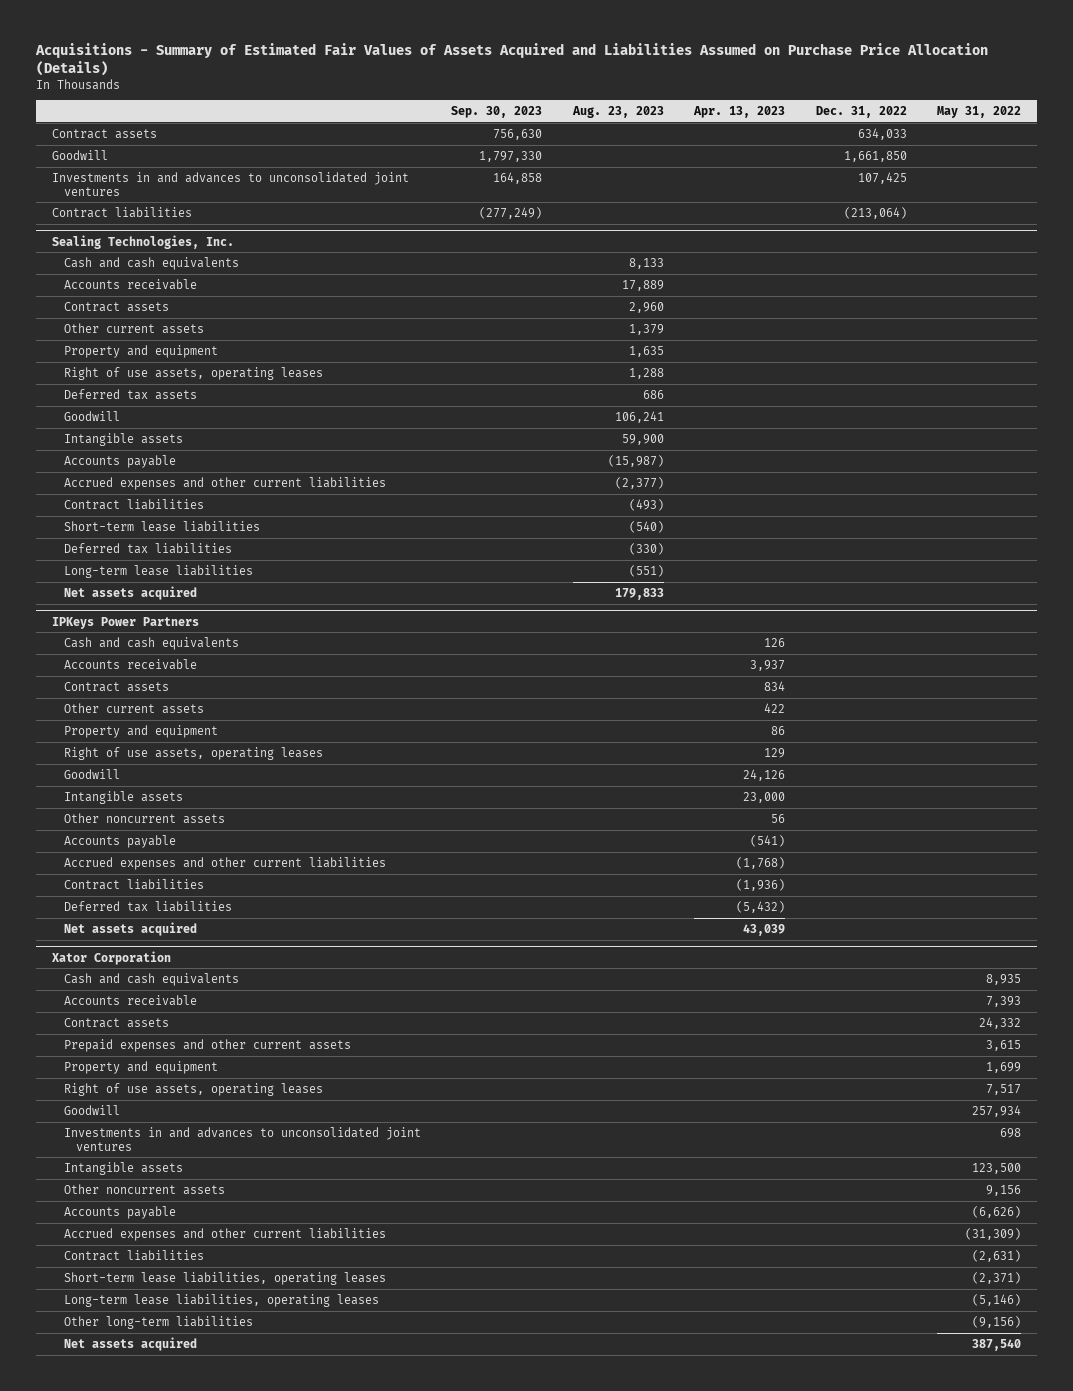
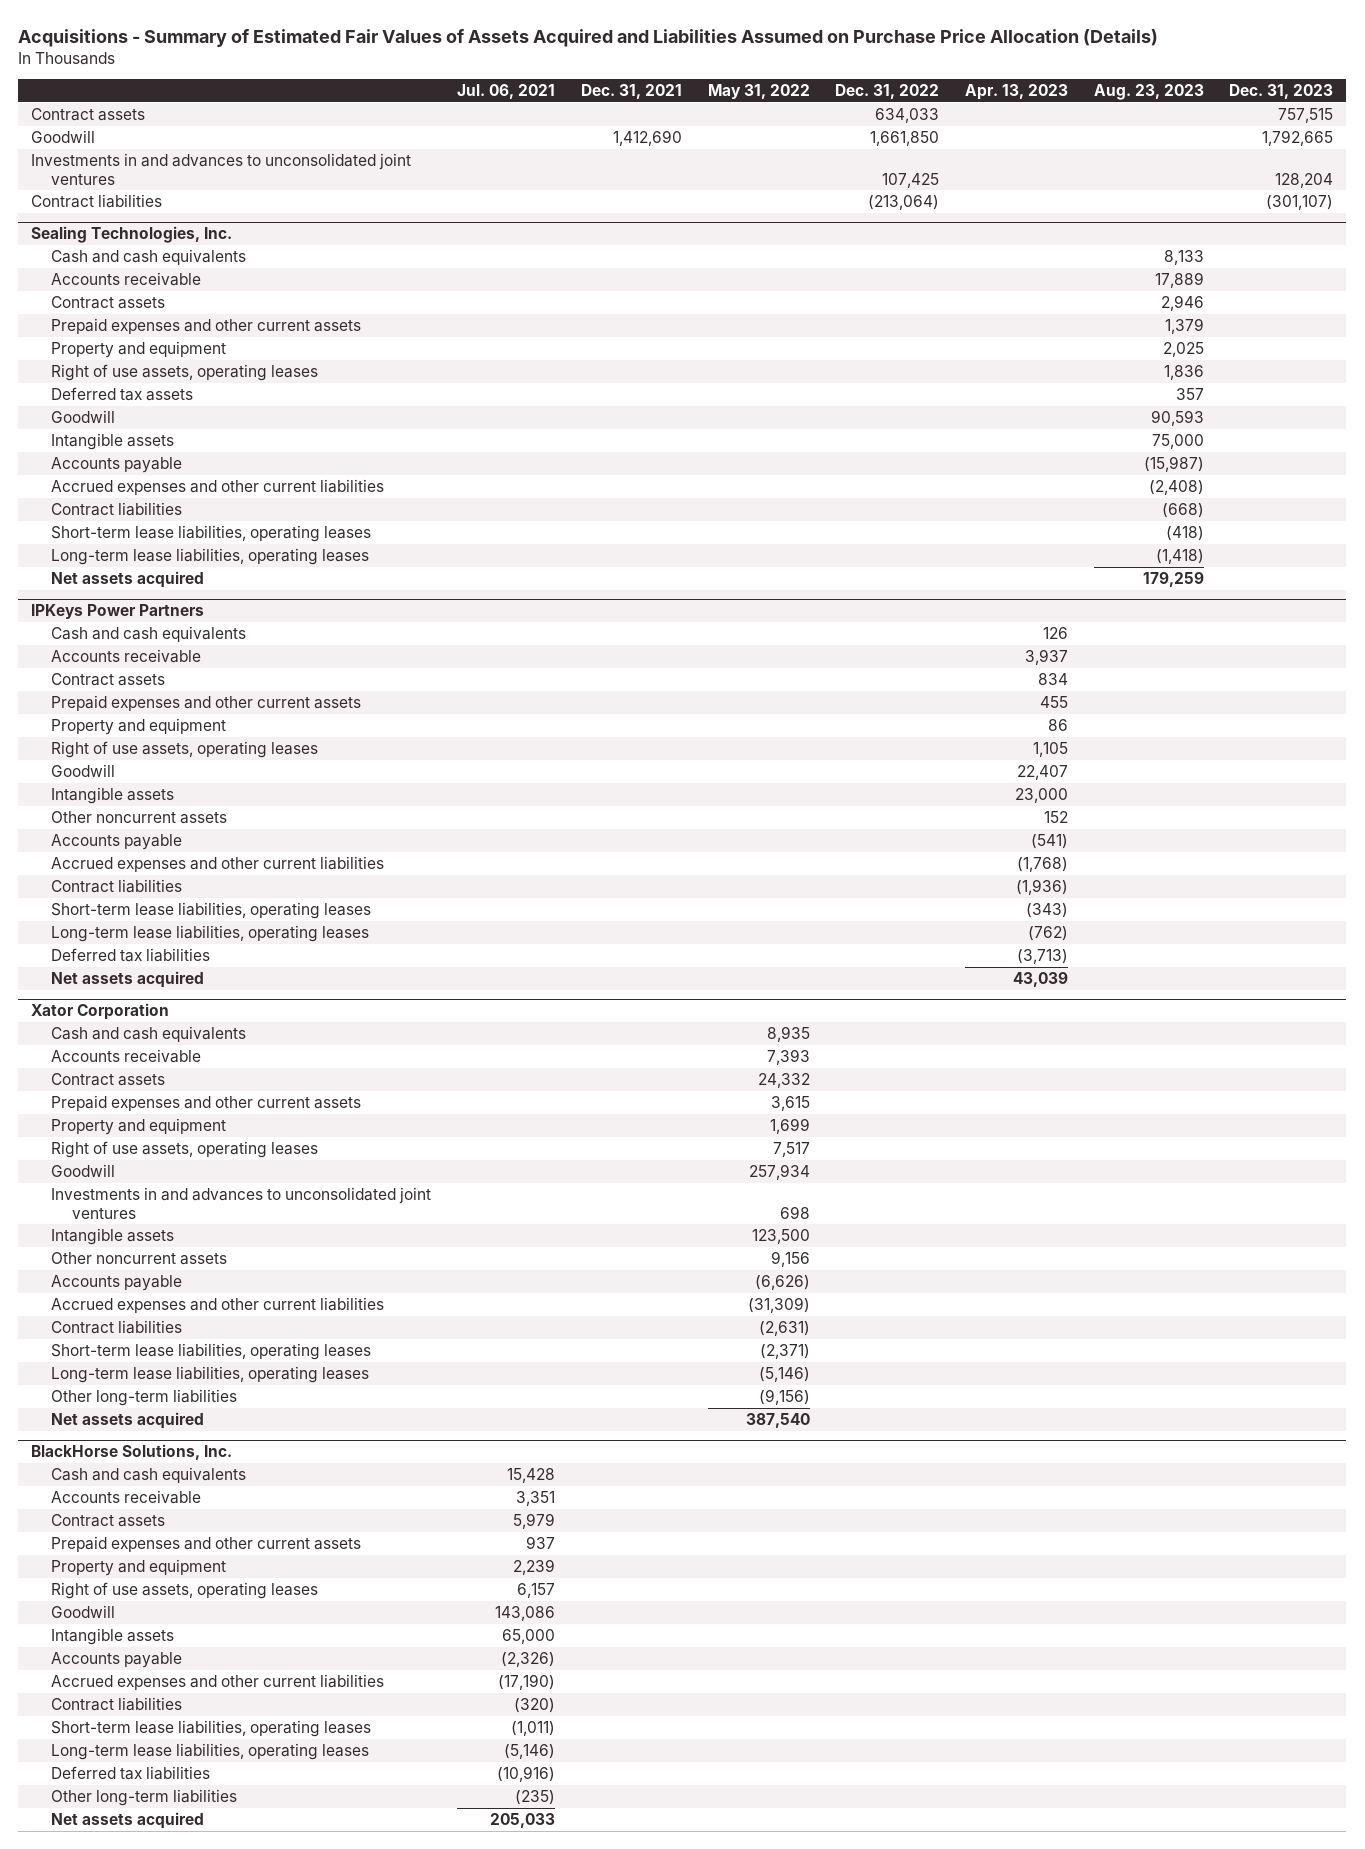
- | Sep. 30, 2023 | Aug. 23, 2023 | Apr. 13, 2023 | Dec. 31, 2022 | May 31, 2022
+ | Jul. 06, 2021 | Dec. 31, 2021 | May 31, 2022 | Dec. 31, 2022 | Apr. 13, 2023 | Aug. 23, 2023 | Dec. 31, 2023
@ Sealing Technologies, Inc.
- Contract assets | | 2,960 | | |
- Other current assets | | 1,379 | | |
- Property and equipment | | 1,635 | | |
- Right of use assets, operating leases | | 1,288 | | |
- Deferred tax assets | | 686 | | |
- Goodwill | | 106,241 | | |
- Intangible assets | | 59,900 | | |
+ Contract assets | | | | | | 2,946 |
+ Prepaid expenses and other current assets | | | | | | 1,379 |
+ Property and equipment | | | | | | 2,025 |
+ Right of use assets, operating leases | | | | | | 1,836 |
+ Deferred tax assets | | | | | | 357 |
+ Goodwill | | | | | | 90,593 |
+ Intangible assets | | | | | | 75,000 |
- Accrued expenses and other current liabilities | | (2,377) | | |
- Contract liabilities | | (493) | | |
- Short-term lease liabilities | | (540) | | |
- Deferred tax liabilities | | (330) | | |
- Long-term lease liabilities | | (551) | | |
- Net assets acquired | | 179,833 | | |
+ Accrued expenses and other current liabilities | | | | | | (2,408) |
+ Contract liabilities | | | | | | (668) |
+ Short-term lease liabilities, operating leases | | | | | | (418) |
+ Long-term lease liabilities, operating leases | | | | | | (1,418) |
+ Net assets acquired | | | | | | 179,259 |
@ IPKeys Power Partners
- Other current assets | | | 422 | |
+ Prepaid expenses and other current assets | | | | | 455 | |
- Right of use assets, operating leases | | | 129 | |
- Goodwill | | | 24,126 | |
+ Right of use assets, operating leases | | | | | 1,105 | |
+ Goodwill | | | | | 22,407 | |
- Other noncurrent assets | | | 56 | |
+ Other noncurrent assets | | | | | 152 | |
- Deferred tax liabilities | | | (5,432) | |
+ Short-term lease liabilities, operating leases | | | | | (343) | |
+ Long-term lease liabilities, operating leases | | | | | (762) | |
+ Deferred tax liabilities | | | | | (3,713) | |
+ BlackHorse Solutions, Inc.
+ Cash and cash equivalents | 15,428 | | | | | |
+ Accounts receivable | 3,351 | | | | | |
+ Contract assets | 5,979 | | | | | |
+ Prepaid expenses and other current assets | 937 | | | | | |
+ Property and equipment | 2,239 | | | | | |
+ Right of use assets, operating leases | 6,157 | | | | | |
+ Goodwill | 143,086 | | | | | |
+ Intangible assets | 65,000 | | | | | |
+ Accounts payable | (2,326) | | | | | |
+ Accrued expenses and other current liabilities | (17,190) | | | | | |
+ Contract liabilities | (320) | | | | | |
+ Short-term lease liabilities, operating leases | (1,011) | | | | | |
+ Long-term lease liabilities, operating leases | (5,146) | | | | | |
+ Deferred tax liabilities | (10,916) | | | | | |
+ Other long-term liabilities | (235) | | | | | |
+ Net assets acquired | 205,033 | | | | | |

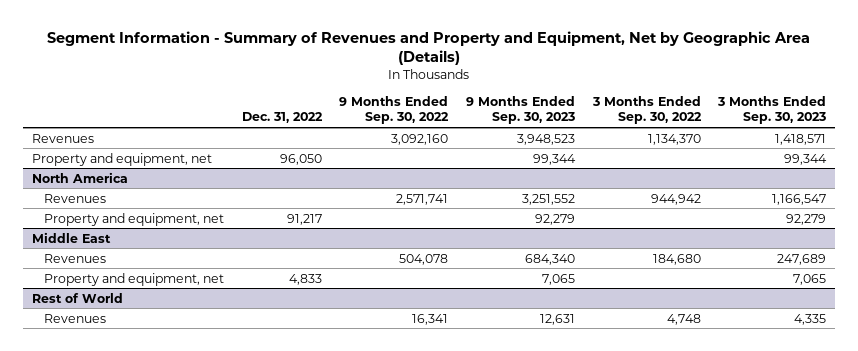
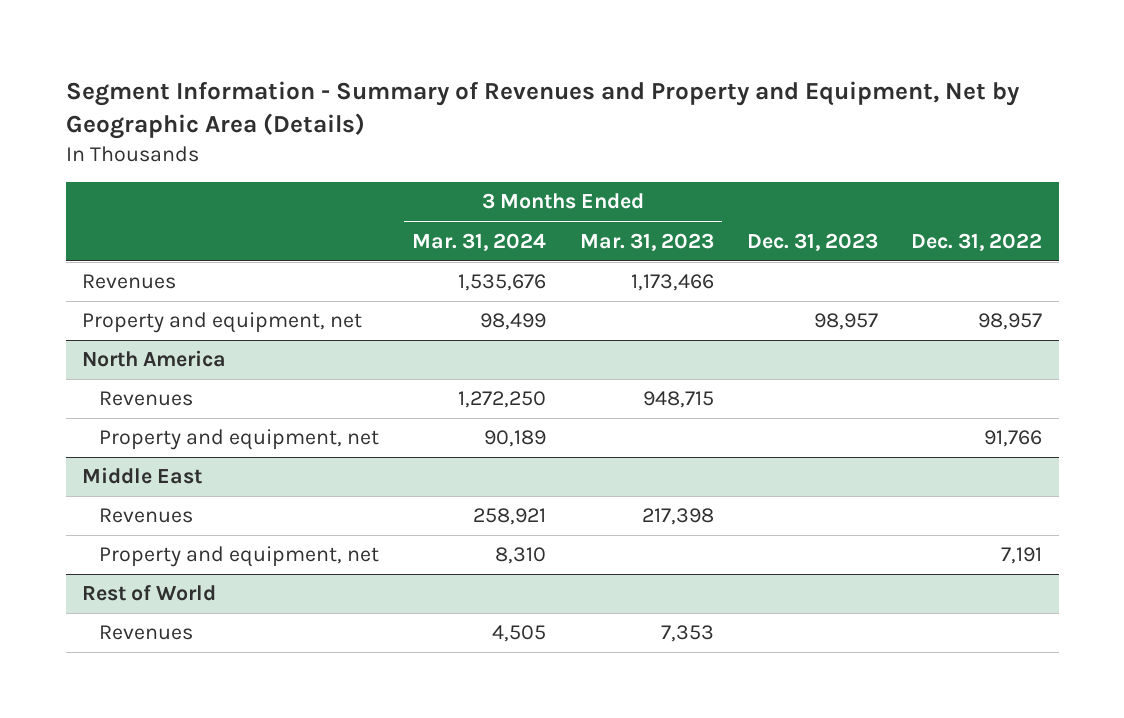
- | Dec. 31, 2022 | 9 Months Ended Sep. 30, 2022 | 9 Months Ended Sep. 30, 2023 | 3 Months Ended Sep. 30, 2022 | 3 Months Ended Sep. 30, 2023
+ | 3 Months Ended Mar. 31, 2024 | 3 Months Ended Mar. 31, 2023 | Dec. 31, 2023 | Dec. 31, 2022
- Property and equipment, net | 96,050 | | 99,344 | | 99,344
+ Property and equipment, net | 98,499 | | 98,957 | 98,957
@ North America
- Property and equipment, net | 91,217 | | 92,279 | | 92,279
+ Property and equipment, net | 90,189 | | | 91,766
@ Middle East
- Property and equipment, net | 4,833 | | 7,065 | | 7,065
+ Property and equipment, net | 8,310 | | | 7,191

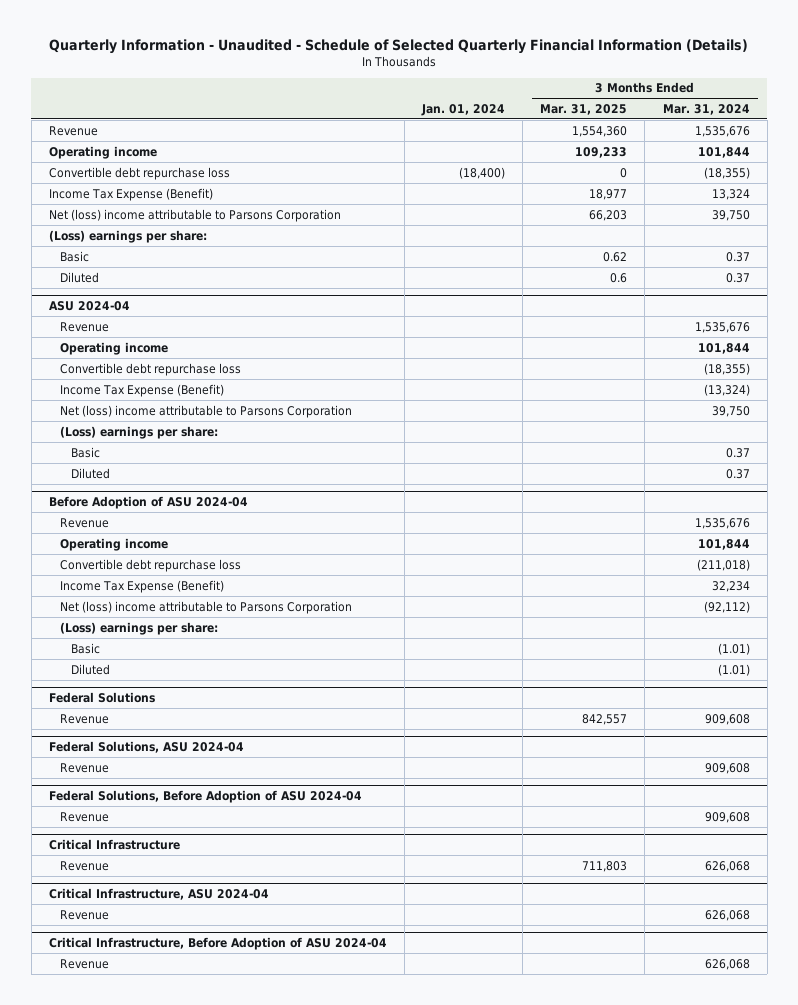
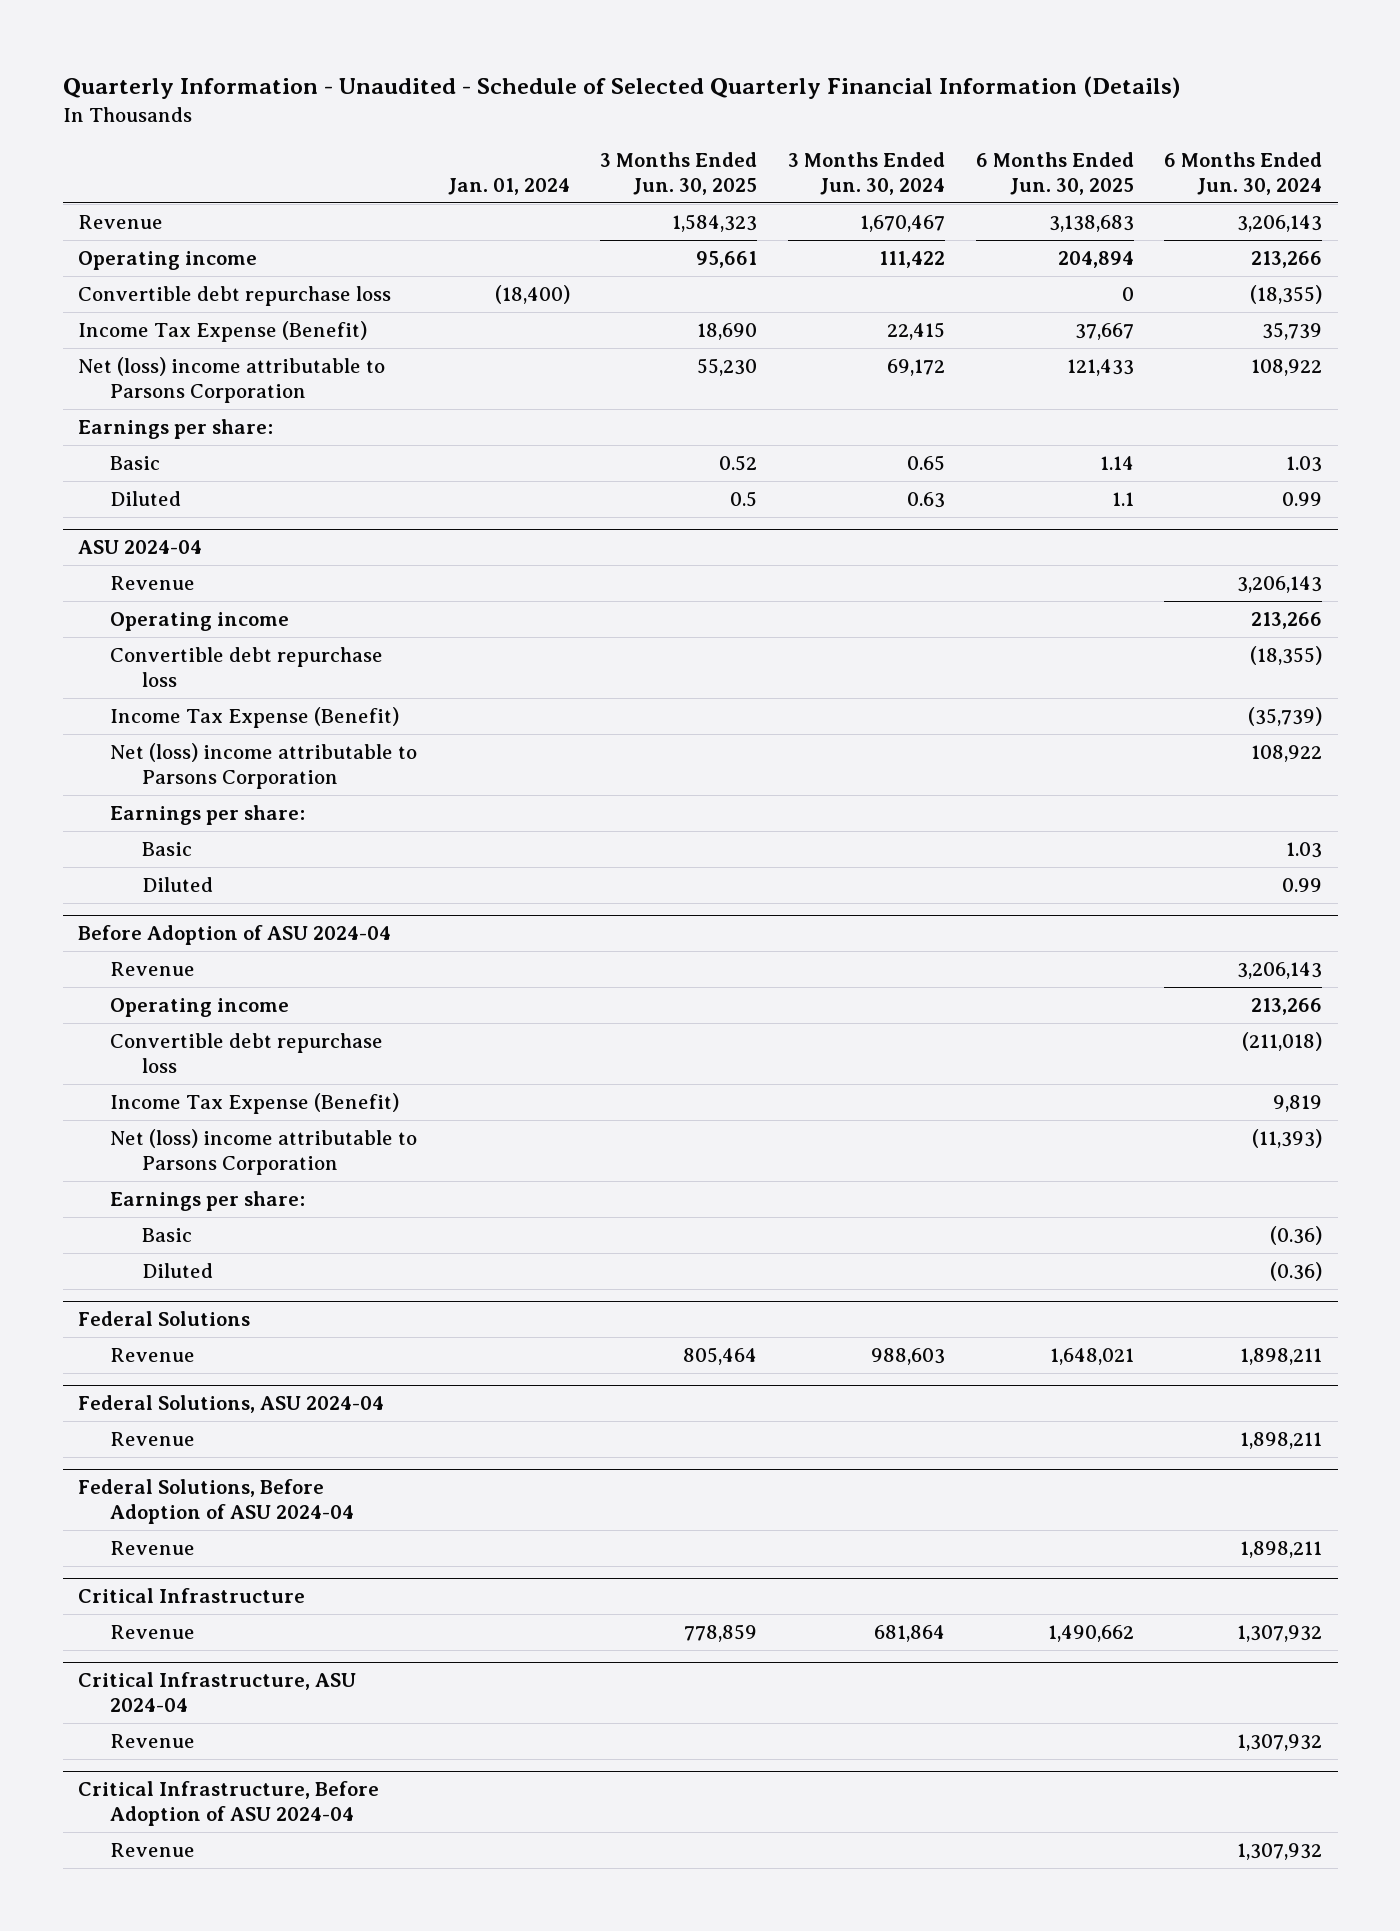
- | Jan. 01, 2024 | 3 Months Ended Mar. 31, 2025 | 3 Months Ended Mar. 31, 2024
+ | Jan. 01, 2024 | 3 Months Ended Jun. 30, 2025 | 3 Months Ended Jun. 30, 2024 | 6 Months Ended Jun. 30, 2025 | 6 Months Ended Jun. 30, 2024
- (Loss) earnings per share:
+ Earnings per share:
@ ASU 2024-04
- (Loss) earnings per share:
+ Earnings per share:
@ Before Adoption of ASU 2024-04
- (Loss) earnings per share:
+ Earnings per share:

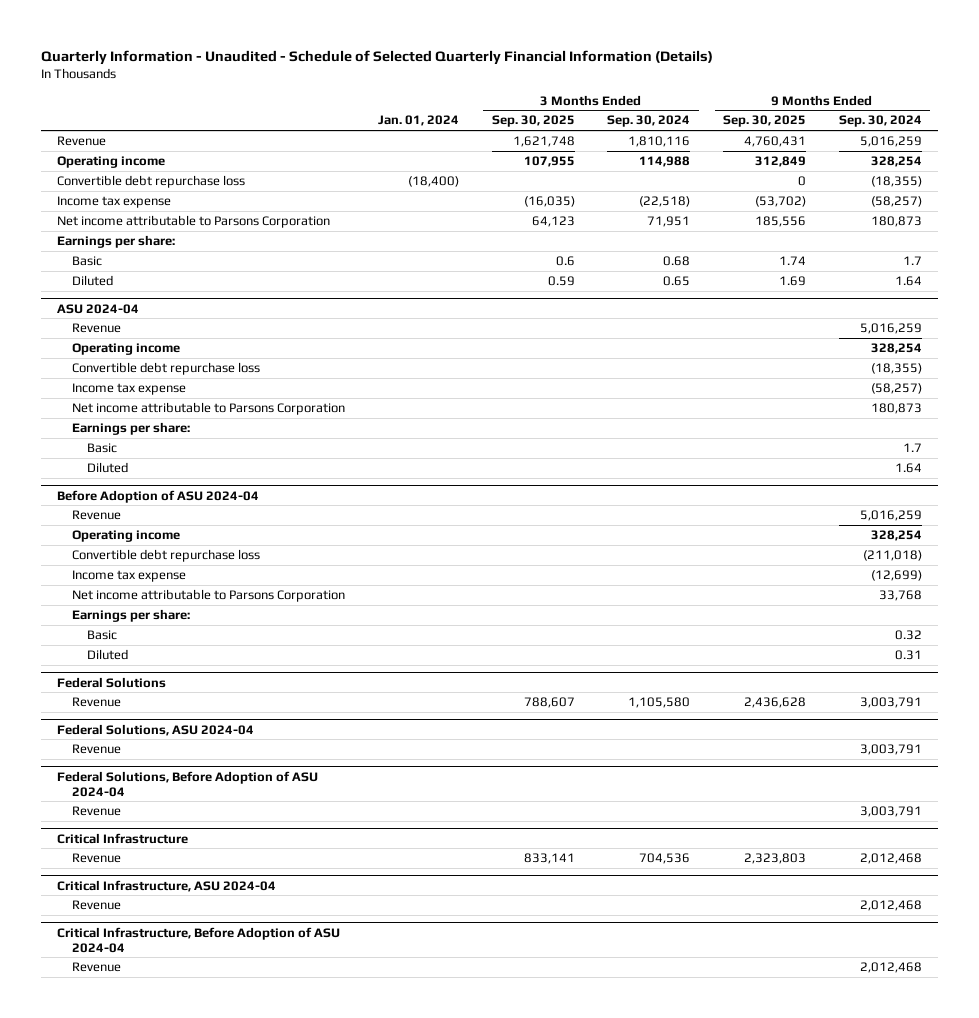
- | Jan. 01, 2024 | 3 Months Ended Jun. 30, 2025 | 3 Months Ended Jun. 30, 2024 | 6 Months Ended Jun. 30, 2025 | 6 Months Ended Jun. 30, 2024
+ | Jan. 01, 2024 | 3 Months Ended Sep. 30, 2025 | 3 Months Ended Sep. 30, 2024 | 9 Months Ended Sep. 30, 2025 | 9 Months Ended Sep. 30, 2024
- Income Tax Expense (Benefit) | | 18,690 | 22,415 | 37,667 | 35,739
- Net (loss) income attributable to Parsons Corporation | | 55,230 | 69,172 | 121,433 | 108,922
+ Income tax expense | | (16,035) | (22,518) | (53,702) | (58,257)
+ Net income attributable to Parsons Corporation | | 64,123 | 71,951 | 185,556 | 180,873
@ ASU 2024-04
- Income Tax Expense (Benefit) | | | | | (35,739)
- Net (loss) income attributable to Parsons Corporation | | | | | 108,922
+ Income tax expense | | | | | (58,257)
+ Net income attributable to Parsons Corporation | | | | | 180,873
@ Before Adoption of ASU 2024-04
- Income Tax Expense (Benefit) | | | | | 9,819
- Net (loss) income attributable to Parsons Corporation | | | | | (11,393)
+ Income tax expense | | | | | (12,699)
+ Net income attributable to Parsons Corporation | | | | | 33,768

